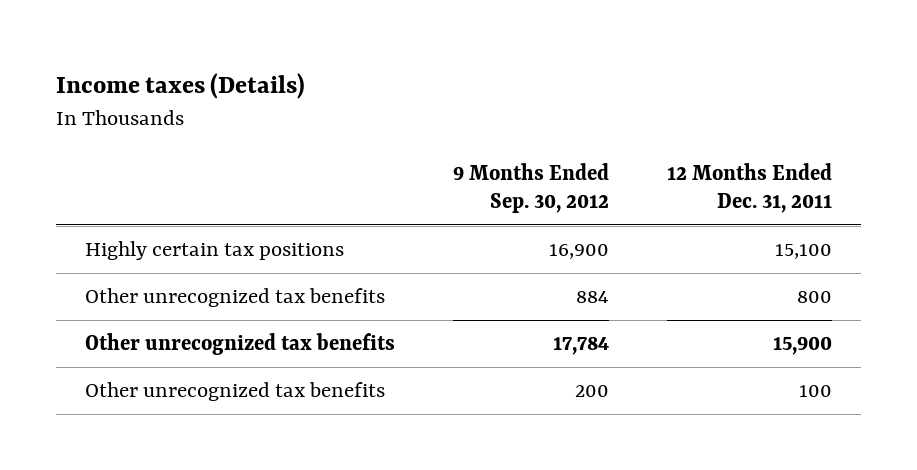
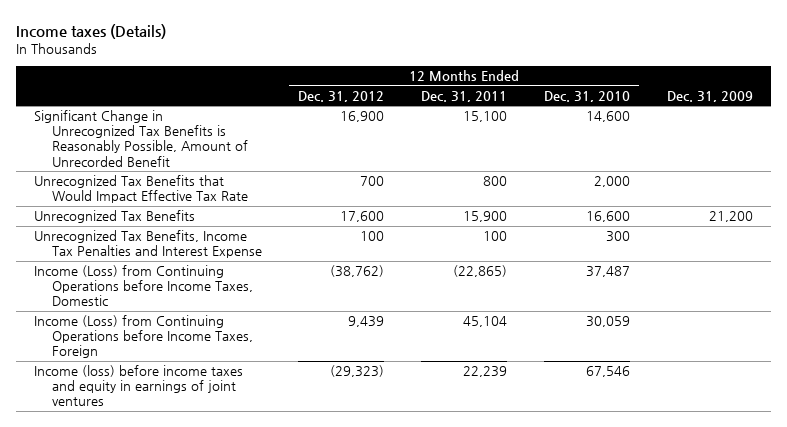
- | 9 Months Ended Sep. 30, 2012 | 12 Months Ended Dec. 31, 2011
+ | 12 Months Ended Dec. 31, 2012 | 12 Months Ended Dec. 31, 2011 | 12 Months Ended Dec. 31, 2010 | Dec. 31, 2009
- Highly certain tax positions | 16,900 | 15,100
- Other unrecognized tax benefits | 884 | 800
- Other unrecognized tax benefits | 17,784 | 15,900
- Other unrecognized tax benefits | 200 | 100
+ Significant Change in Unrecognized Tax Benefits is Reasonably Possible, Amount of Unrecorded Benefit | 16,900 | 15,100 | 14,600 |
+ Unrecognized Tax Benefits that Would Impact Effective Tax Rate | 700 | 800 | 2,000 |
+ Unrecognized Tax Benefits | 17,600 | 15,900 | 16,600 | 21,200
+ Unrecognized Tax Benefits, Income Tax Penalties and Interest Expense | 100 | 100 | 300 |
+ Income (Loss) from Continuing Operations before Income Taxes, Domestic | (38,762) | (22,865) | 37,487 |
+ Income (Loss) from Continuing Operations before Income Taxes, Foreign | 9,439 | 45,104 | 30,059 |
+ Income (loss) before income taxes and equity in earnings of joint ventures | (29,323) | 22,239 | 67,546 |

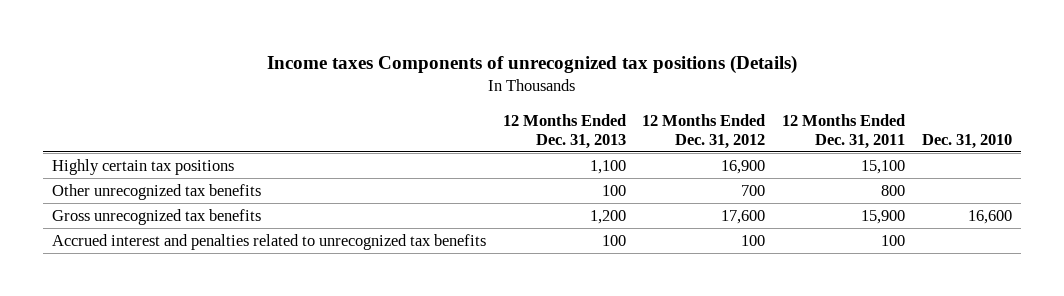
- Income taxes (Details)
+ Income taxes Components of unrecognized tax positions (Details)
- | 12 Months Ended Dec. 31, 2012 | 12 Months Ended Dec. 31, 2011 | 12 Months Ended Dec. 31, 2010 | Dec. 31, 2009
+ | 12 Months Ended Dec. 31, 2013 | 12 Months Ended Dec. 31, 2012 | 12 Months Ended Dec. 31, 2011 | Dec. 31, 2010
- Significant Change in Unrecognized Tax Benefits is Reasonably Possible, Amount of Unrecorded Benefit | 16,900 | 15,100 | 14,600 |
- Unrecognized Tax Benefits that Would Impact Effective Tax Rate | 700 | 800 | 2,000 |
- Unrecognized Tax Benefits | 17,600 | 15,900 | 16,600 | 21,200
- Unrecognized Tax Benefits, Income Tax Penalties and Interest Expense | 100 | 100 | 300 |
- Income (Loss) from Continuing Operations before Income Taxes, Domestic | (38,762) | (22,865) | 37,487 |
- Income (Loss) from Continuing Operations before Income Taxes, Foreign | 9,439 | 45,104 | 30,059 |
- Income (loss) before income taxes and equity in earnings of joint ventures | (29,323) | 22,239 | 67,546 |
+ Highly certain tax positions | 1,100 | 16,900 | 15,100 |
+ Other unrecognized tax benefits | 100 | 700 | 800 |
+ Gross unrecognized tax benefits | 1,200 | 17,600 | 15,900 | 16,600
+ Accrued interest and penalties related to unrecognized tax benefits | 100 | 100 | 100 |

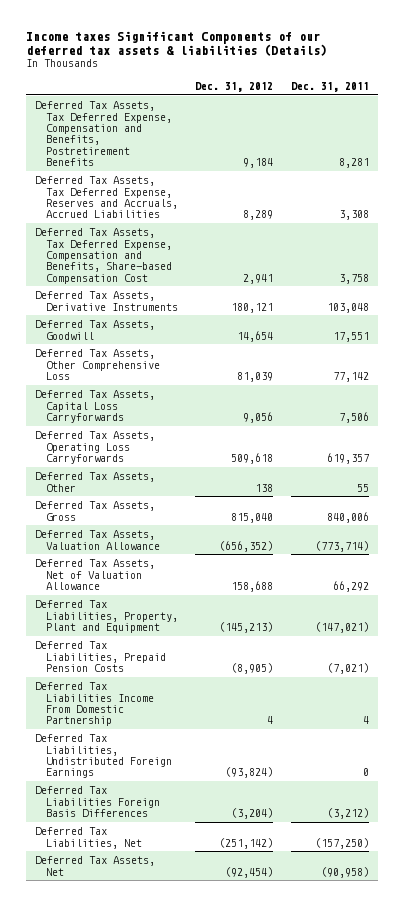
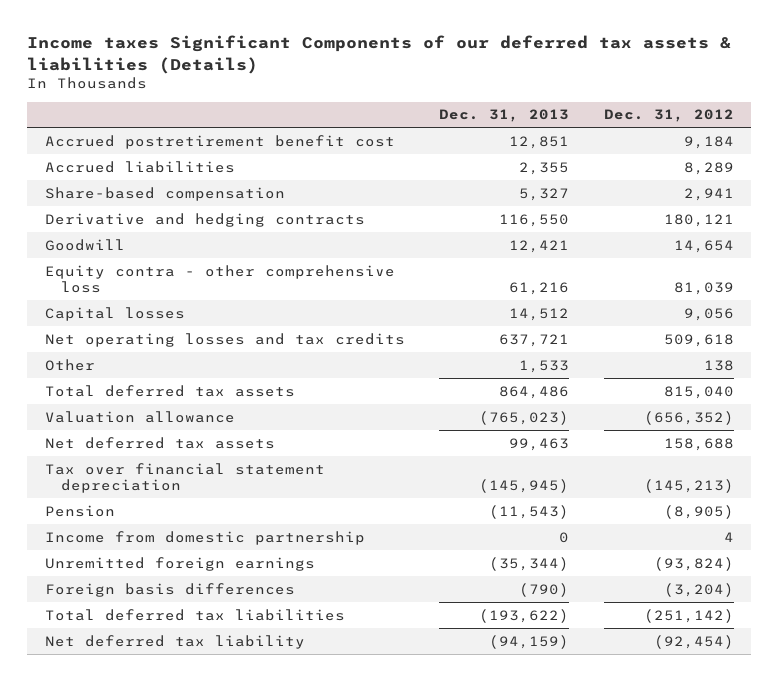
- | Dec. 31, 2012 | Dec. 31, 2011
+ | Dec. 31, 2013 | Dec. 31, 2012
- Deferred Tax Assets, Tax Deferred Expense, Compensation and Benefits, Postretirement Benefits | 9,184 | 8,281
- Deferred Tax Assets, Tax Deferred Expense, Reserves and Accruals, Accrued Liabilities | 8,289 | 3,308
- Deferred Tax Assets, Tax Deferred Expense, Compensation and Benefits, Share-based Compensation Cost | 2,941 | 3,758
- Deferred Tax Assets, Derivative Instruments | 180,121 | 103,048
- Deferred Tax Assets, Goodwill | 14,654 | 17,551
- Deferred Tax Assets, Other Comprehensive Loss | 81,039 | 77,142
- Deferred Tax Assets, Capital Loss Carryforwards | 9,056 | 7,506
- Deferred Tax Assets, Operating Loss Carryforwards | 509,618 | 619,357
- Deferred Tax Assets, Other | 138 | 55
- Deferred Tax Assets, Gross | 815,040 | 840,006
- Deferred Tax Assets, Valuation Allowance | (656,352) | (773,714)
- Deferred Tax Assets, Net of Valuation Allowance | 158,688 | 66,292
- Deferred Tax Liabilities, Property, Plant and Equipment | (145,213) | (147,021)
- Deferred Tax Liabilities, Prepaid Pension Costs | (8,905) | (7,021)
- Deferred Tax Liabilities Income From Domestic Partnership | 4 | 4
- Deferred Tax Liabilities, Undistributed Foreign Earnings | (93,824) | 0
- Deferred Tax Liabilities Foreign Basis Differences | (3,204) | (3,212)
- Deferred Tax Liabilities, Net | (251,142) | (157,250)
- Deferred Tax Assets, Net | (92,454) | (90,958)
+ Accrued postretirement benefit cost | 12,851 | 9,184
+ Accrued liabilities | 2,355 | 8,289
+ Share-based compensation | 5,327 | 2,941
+ Derivative and hedging contracts | 116,550 | 180,121
+ Goodwill | 12,421 | 14,654
+ Equity contra - other comprehensive loss | 61,216 | 81,039
+ Capital losses | 14,512 | 9,056
+ Net operating losses and tax credits | 637,721 | 509,618
+ Other | 1,533 | 138
+ Total deferred tax assets | 864,486 | 815,040
+ Valuation allowance | (765,023) | (656,352)
+ Net deferred tax assets | 99,463 | 158,688
+ Tax over financial statement depreciation | (145,945) | (145,213)
+ Pension | (11,543) | (8,905)
+ Income from domestic partnership | 0 | 4
+ Unremitted foreign earnings | (35,344) | (93,824)
+ Foreign basis differences | (790) | (3,204)
+ Total deferred tax liabilities | (193,622) | (251,142)
+ Net deferred tax liability | (94,159) | (92,454)

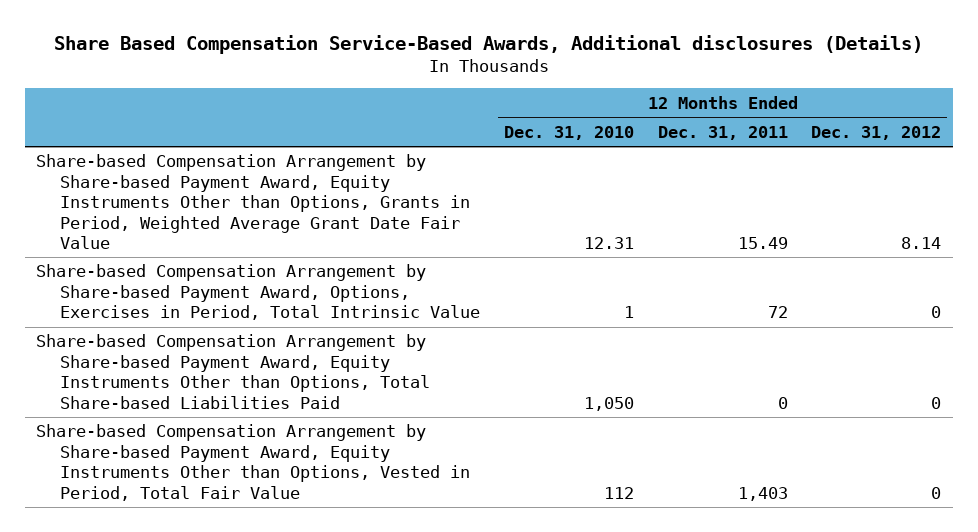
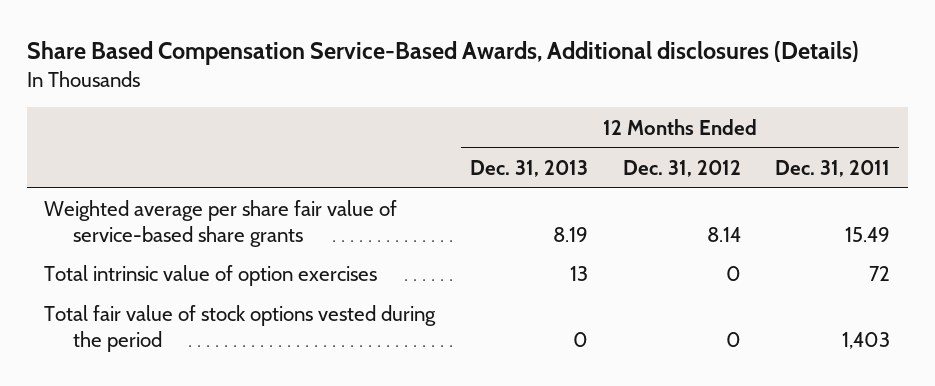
- | 12 Months Ended Dec. 31, 2010 | 12 Months Ended Dec. 31, 2011 | 12 Months Ended Dec. 31, 2012
+ | 12 Months Ended Dec. 31, 2013 | 12 Months Ended Dec. 31, 2012 | 12 Months Ended Dec. 31, 2011
- Share-based Compensation Arrangement by Share-based Payment Award, Equity Instruments Other than Options, Grants in Period, Weighted Average Grant Date Fair Value | 12.31 | 15.49 | 8.14
- Share-based Compensation Arrangement by Share-based Payment Award, Options, Exercises in Period, Total Intrinsic Value | 1 | 72 | 0
- Share-based Compensation Arrangement by Share-based Payment Award, Equity Instruments Other than Options, Total Share-based Liabilities Paid | 1,050 | 0 | 0
- Share-based Compensation Arrangement by Share-based Payment Award, Equity Instruments Other than Options, Vested in Period, Total Fair Value | 112 | 1,403 | 0
+ Weighted average per share fair value of service-based share grants | 8.19 | 8.14 | 15.49
+ Total intrinsic value of option exercises | 13 | 0 | 72
+ Total fair value of stock options vested during the period | 0 | 0 | 1,403

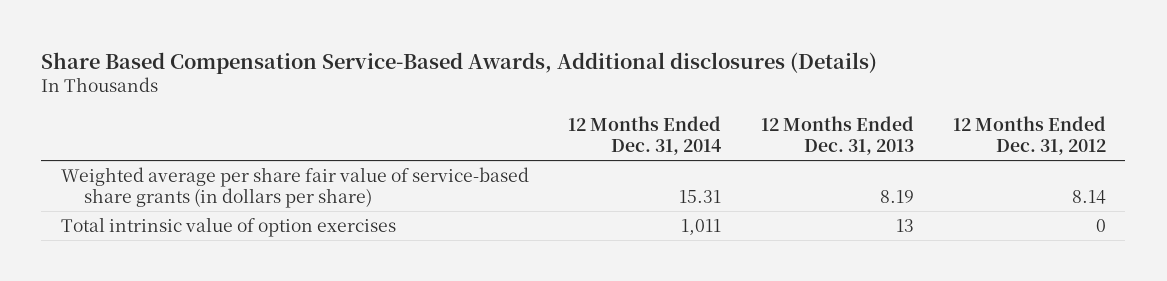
- | 12 Months Ended Dec. 31, 2013 | 12 Months Ended Dec. 31, 2012 | 12 Months Ended Dec. 31, 2011
+ | 12 Months Ended Dec. 31, 2014 | 12 Months Ended Dec. 31, 2013 | 12 Months Ended Dec. 31, 2012
- Weighted average per share fair value of service-based share grants | 8.19 | 8.14 | 15.49
+ Weighted average per share fair value of service-based share grants (in dollars per share) | 15.31 | 8.19 | 8.14
- Total fair value of stock options vested during the period | 0 | 0 | 1,403

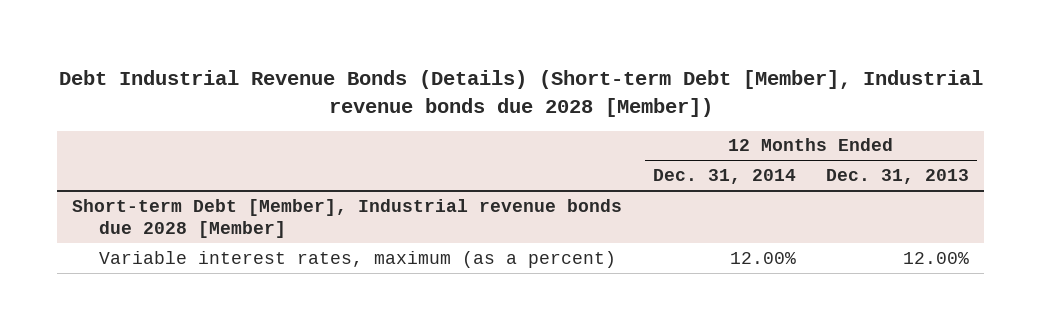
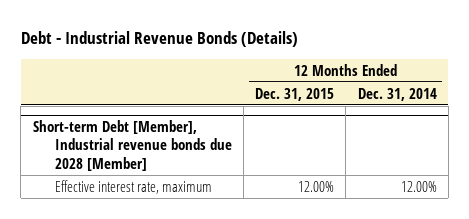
- Debt Industrial Revenue Bonds (Details) (Short-term Debt [Member], Industrial revenue bonds due 2028 [Member])
+ Debt - Industrial Revenue Bonds (Details)
- | 12 Months Ended Dec. 31, 2014 | 12 Months Ended Dec. 31, 2013
+ | 12 Months Ended Dec. 31, 2015 | 12 Months Ended Dec. 31, 2014
@ Short-term Debt [Member], Industrial revenue bonds due 2028 [Member]
- Variable interest rates, maximum (as a percent) | 12.00% | 12.00%
+ Effective interest rate, maximum | 12.00% | 12.00%

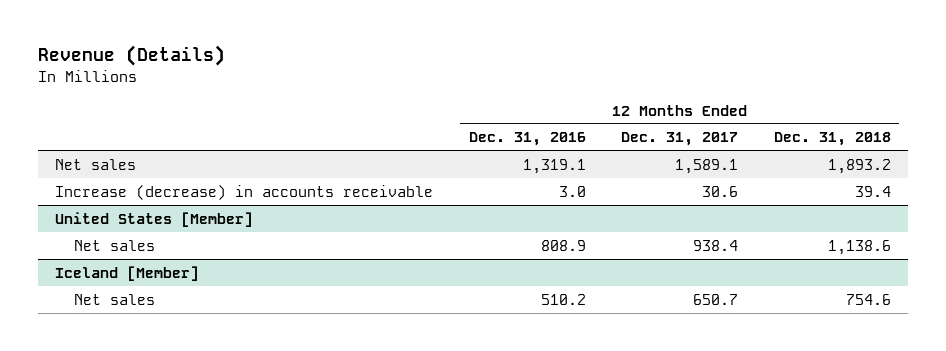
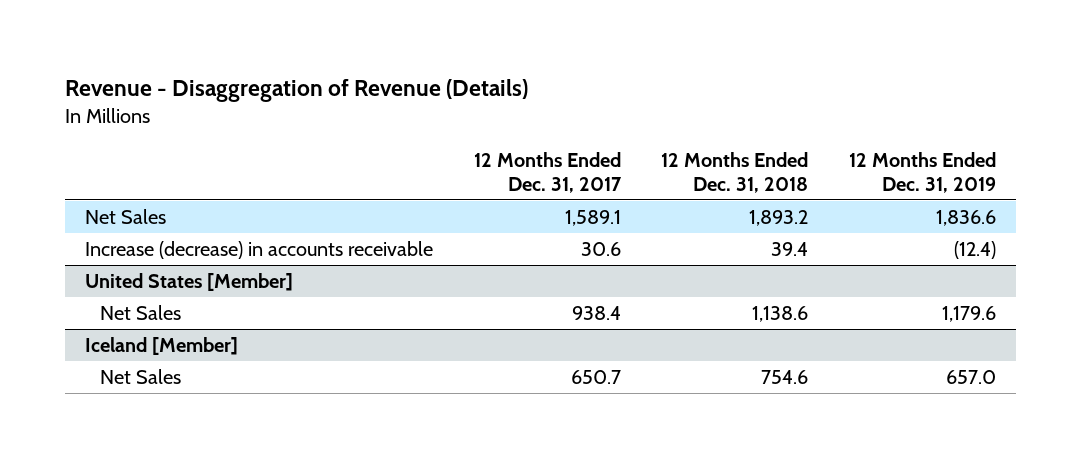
- Revenue (Details)
+ Revenue - Disaggregation of Revenue (Details)
- | 12 Months Ended Dec. 31, 2016 | 12 Months Ended Dec. 31, 2017 | 12 Months Ended Dec. 31, 2018
+ | 12 Months Ended Dec. 31, 2017 | 12 Months Ended Dec. 31, 2018 | 12 Months Ended Dec. 31, 2019
- Net sales | 1,319.1 | 1,589.1 | 1,893.2
+ Net Sales | 1,589.1 | 1,893.2 | 1,836.6
@ United States [Member]
- Net sales | 808.9 | 938.4 | 1,138.6
+ Net Sales | 938.4 | 1,138.6 | 1,179.6
@ Iceland [Member]
- Net sales | 510.2 | 650.7 | 754.6
+ Net Sales | 650.7 | 754.6 | 657.0

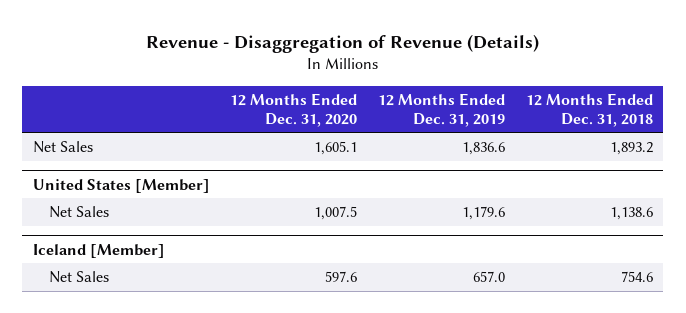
- | 12 Months Ended Dec. 31, 2017 | 12 Months Ended Dec. 31, 2018 | 12 Months Ended Dec. 31, 2019
+ | 12 Months Ended Dec. 31, 2020 | 12 Months Ended Dec. 31, 2019 | 12 Months Ended Dec. 31, 2018
- Increase (decrease) in accounts receivable | 30.6 | 39.4 | (12.4)

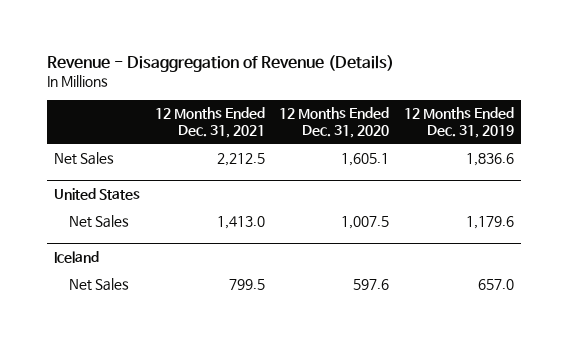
- | 12 Months Ended Dec. 31, 2020 | 12 Months Ended Dec. 31, 2019 | 12 Months Ended Dec. 31, 2018
+ | 12 Months Ended Dec. 31, 2021 | 12 Months Ended Dec. 31, 2020 | 12 Months Ended Dec. 31, 2019
- United States [Member]
+ United States
- Iceland [Member]
+ Iceland

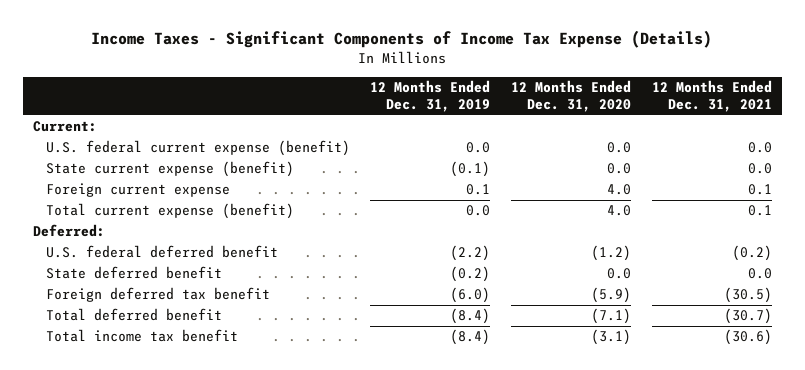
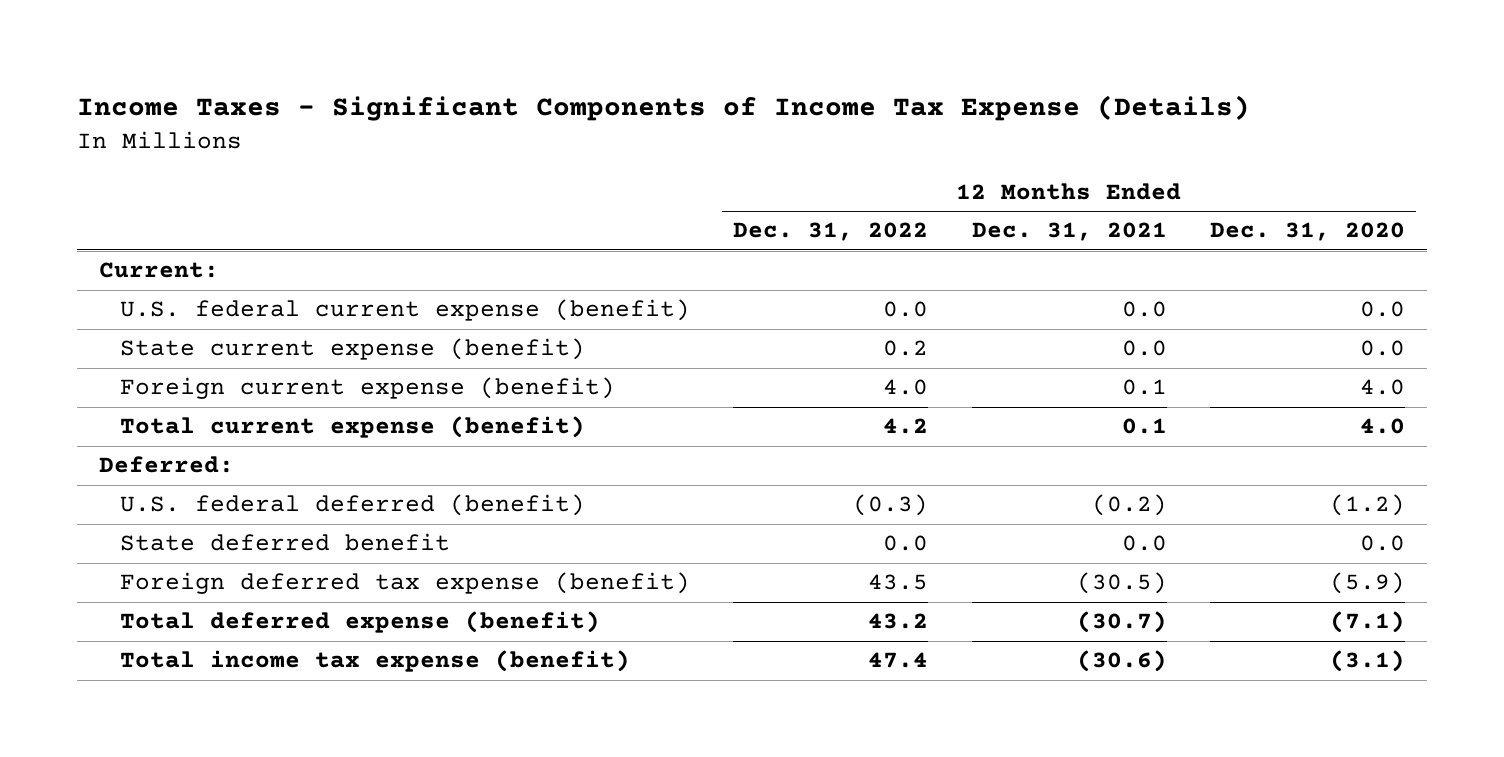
- | 12 Months Ended Dec. 31, 2019 | 12 Months Ended Dec. 31, 2020 | 12 Months Ended Dec. 31, 2021
+ | 12 Months Ended Dec. 31, 2022 | 12 Months Ended Dec. 31, 2021 | 12 Months Ended Dec. 31, 2020
- Foreign current expense | 0.1 | 4.0 | 0.1
+ Foreign current expense (benefit) | 4.0 | 0.1 | 4.0
- U.S. federal deferred benefit | (2.2) | (1.2) | (0.2)
+ U.S. federal deferred (benefit) | (0.3) | (0.2) | (1.2)
- Foreign deferred tax benefit | (6.0) | (5.9) | (30.5)
- Total deferred benefit | (8.4) | (7.1) | (30.7)
- Total income tax benefit | (8.4) | (3.1) | (30.6)
+ Foreign deferred tax expense (benefit) | 43.5 | (30.5) | (5.9)
+ Total deferred expense (benefit) | 43.2 | (30.7) | (7.1)
+ Total income tax expense (benefit) | 47.4 | (30.6) | (3.1)

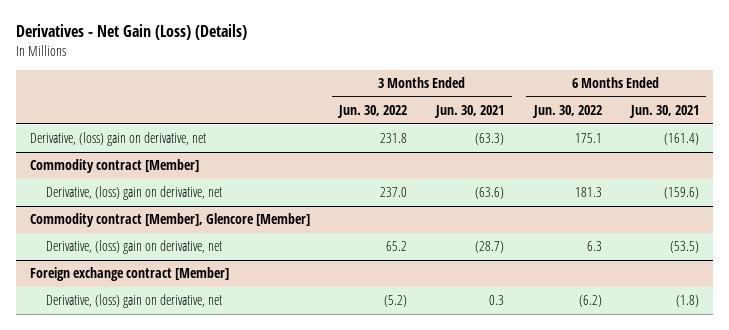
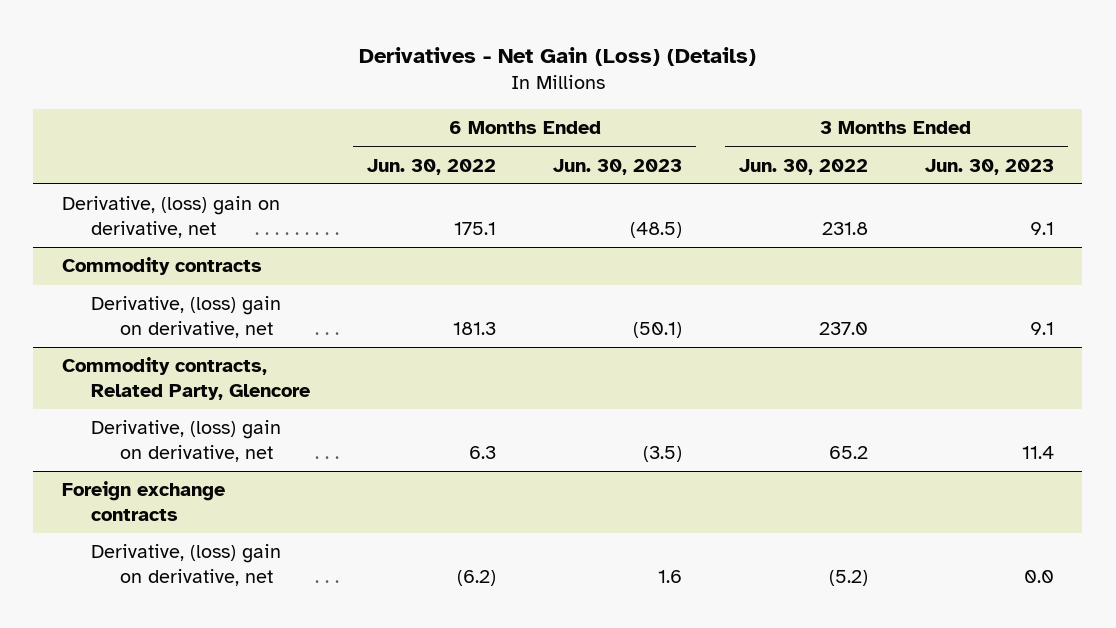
- | 3 Months Ended Jun. 30, 2022 | 3 Months Ended Jun. 30, 2021 | 6 Months Ended Jun. 30, 2022 | 6 Months Ended Jun. 30, 2021
+ | 6 Months Ended Jun. 30, 2022 | 6 Months Ended Jun. 30, 2023 | 3 Months Ended Jun. 30, 2022 | 3 Months Ended Jun. 30, 2023
- Commodity contract [Member]
+ Commodity contracts
- Commodity contract [Member], Glencore [Member]
+ Commodity contracts, Related Party, Glencore
- Foreign exchange contract [Member]
+ Foreign exchange contracts

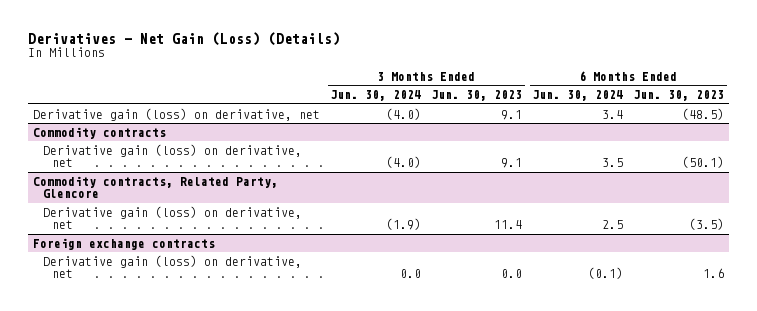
- | 6 Months Ended Jun. 30, 2022 | 6 Months Ended Jun. 30, 2023 | 3 Months Ended Jun. 30, 2022 | 3 Months Ended Jun. 30, 2023
+ | 3 Months Ended Jun. 30, 2024 | 3 Months Ended Jun. 30, 2023 | 6 Months Ended Jun. 30, 2024 | 6 Months Ended Jun. 30, 2023
- Derivative, (loss) gain on derivative, net | 175.1 | (48.5) | 231.8 | 9.1
+ Derivative gain (loss) on derivative, net | (4.0) | 9.1 | 3.4 | (48.5)
@ Commodity contracts
- Derivative, (loss) gain on derivative, net | 181.3 | (50.1) | 237.0 | 9.1
+ Derivative gain (loss) on derivative, net | (4.0) | 9.1 | 3.5 | (50.1)
@ Commodity contracts, Related Party, Glencore
- Derivative, (loss) gain on derivative, net | 6.3 | (3.5) | 65.2 | 11.4
+ Derivative gain (loss) on derivative, net | (1.9) | 11.4 | 2.5 | (3.5)
@ Foreign exchange contracts
- Derivative, (loss) gain on derivative, net | (6.2) | 1.6 | (5.2) | 0.0
+ Derivative gain (loss) on derivative, net | 0.0 | 0.0 | (0.1) | 1.6

